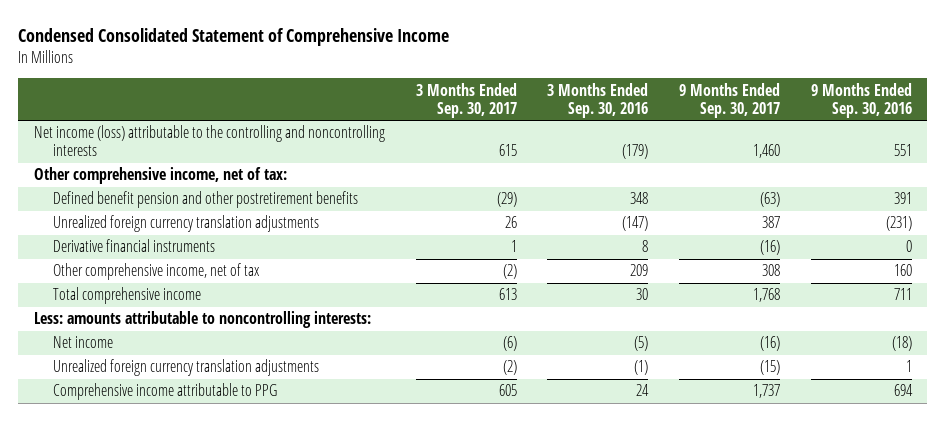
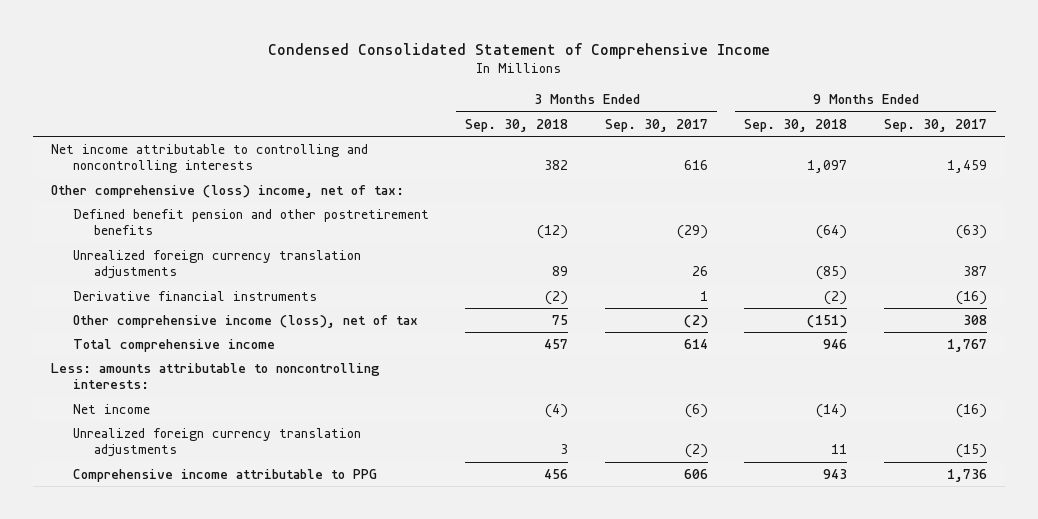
- | 3 Months Ended Sep. 30, 2017 | 3 Months Ended Sep. 30, 2016 | 9 Months Ended Sep. 30, 2017 | 9 Months Ended Sep. 30, 2016
+ | 3 Months Ended Sep. 30, 2018 | 3 Months Ended Sep. 30, 2017 | 9 Months Ended Sep. 30, 2018 | 9 Months Ended Sep. 30, 2017
- Net income (loss) attributable to the controlling and noncontrolling interests | 615 | (179) | 1,460 | 551
- Other comprehensive income, net of tax:
+ Net income attributable to controlling and noncontrolling interests | 382 | 616 | 1,097 | 1,459
+ Other comprehensive (loss) income, net of tax:
- Other comprehensive income, net of tax | (2) | 209 | 308 | 160
- Total comprehensive income | 613 | 30 | 1,768 | 711
+ Other comprehensive income (loss), net of tax | 75 | (2) | (151) | 308
+ Total comprehensive income | 457 | 614 | 946 | 1,767
- Comprehensive income attributable to PPG | 605 | 24 | 1,737 | 694
+ Comprehensive income attributable to PPG | 456 | 606 | 943 | 1,736

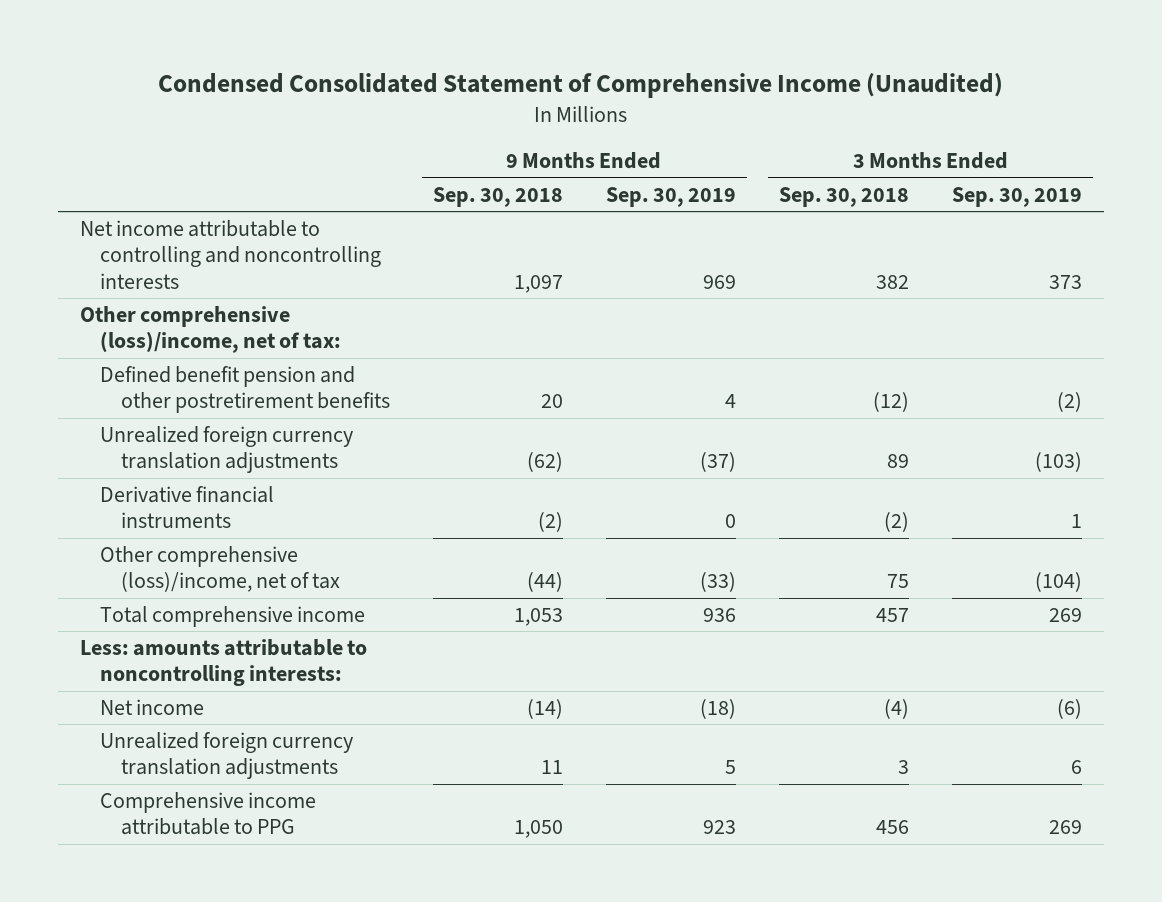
- Condensed Consolidated Statement of Comprehensive Income
+ Condensed Consolidated Statement of Comprehensive Income (Unaudited)
- | 3 Months Ended Sep. 30, 2018 | 3 Months Ended Sep. 30, 2017 | 9 Months Ended Sep. 30, 2018 | 9 Months Ended Sep. 30, 2017
+ | 9 Months Ended Sep. 30, 2018 | 9 Months Ended Sep. 30, 2019 | 3 Months Ended Sep. 30, 2018 | 3 Months Ended Sep. 30, 2019
- Other comprehensive (loss) income, net of tax:
- Defined benefit pension and other postretirement benefits | (12) | (29) | (64) | (63)
- Unrealized foreign currency translation adjustments | 89 | 26 | (85) | 387
+ Other comprehensive (loss)/income, net of tax:
+ Defined benefit pension and other postretirement benefits | 20 | 4 | (12) | (2)
+ Unrealized foreign currency translation adjustments | (62) | (37) | 89 | (103)
- Other comprehensive income (loss), net of tax | 75 | (2) | (151) | 308
- Total comprehensive income | 457 | 614 | 946 | 1,767
+ Other comprehensive (loss)/income, net of tax | (44) | (33) | 75 | (104)
+ Total comprehensive income | 1,053 | 936 | 457 | 269
- Comprehensive income attributable to PPG | 456 | 606 | 943 | 1,736
+ Comprehensive income attributable to PPG | 1,050 | 923 | 456 | 269

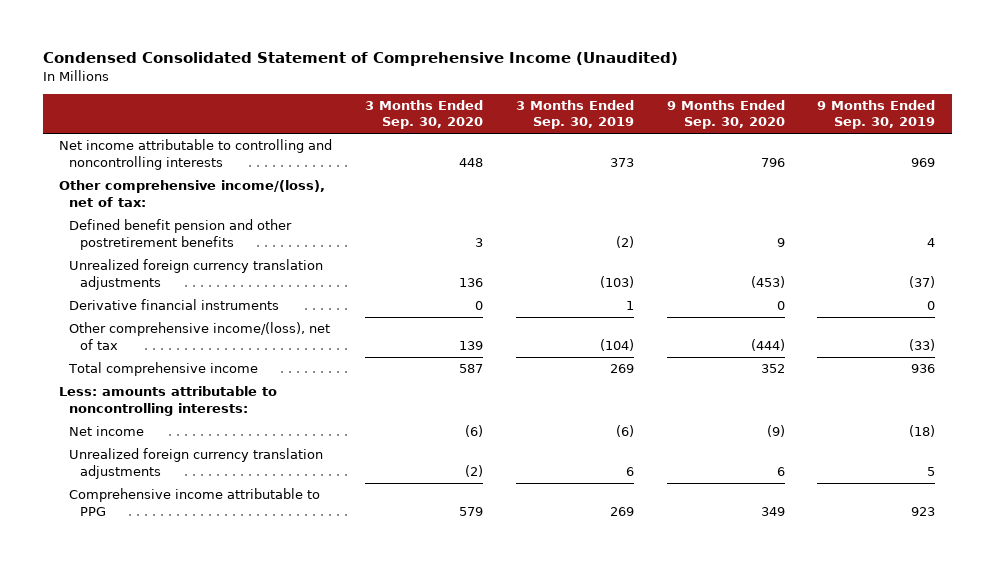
- | 9 Months Ended Sep. 30, 2018 | 9 Months Ended Sep. 30, 2019 | 3 Months Ended Sep. 30, 2018 | 3 Months Ended Sep. 30, 2019
+ | 3 Months Ended Sep. 30, 2020 | 3 Months Ended Sep. 30, 2019 | 9 Months Ended Sep. 30, 2020 | 9 Months Ended Sep. 30, 2019
- Other comprehensive (loss)/income, net of tax:
+ Other comprehensive income/(loss), net of tax:
- Other comprehensive (loss)/income, net of tax | (44) | (33) | 75 | (104)
+ Other comprehensive income/(loss), net of tax | 139 | (104) | (444) | (33)

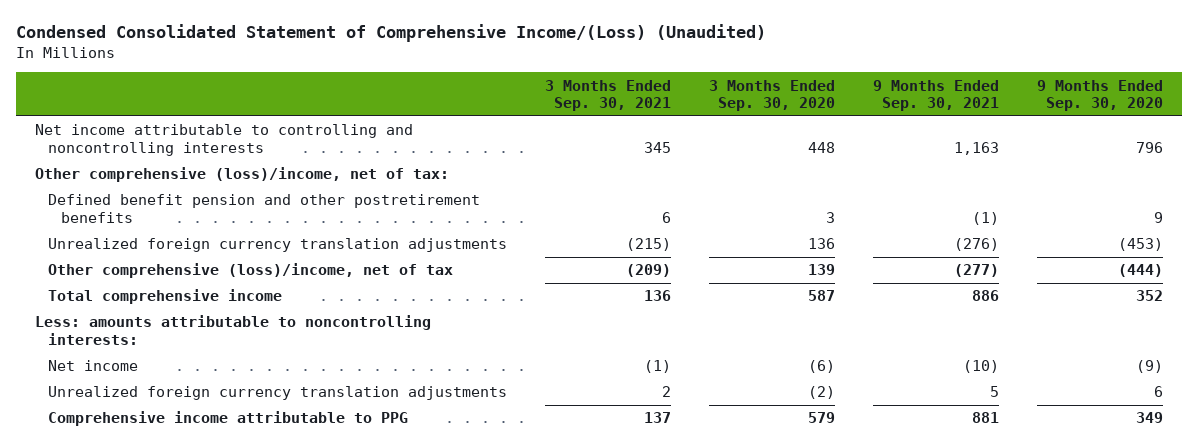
- Condensed Consolidated Statement of Comprehensive Income (Unaudited)
+ Condensed Consolidated Statement of Comprehensive Income/(Loss) (Unaudited)
- | 3 Months Ended Sep. 30, 2020 | 3 Months Ended Sep. 30, 2019 | 9 Months Ended Sep. 30, 2020 | 9 Months Ended Sep. 30, 2019
+ | 3 Months Ended Sep. 30, 2021 | 3 Months Ended Sep. 30, 2020 | 9 Months Ended Sep. 30, 2021 | 9 Months Ended Sep. 30, 2020
- Other comprehensive income/(loss), net of tax:
+ Other comprehensive (loss)/income, net of tax:
- Derivative financial instruments | 0 | 1 | 0 | 0
- Other comprehensive income/(loss), net of tax | 139 | (104) | (444) | (33)
+ Other comprehensive (loss)/income, net of tax | (209) | 139 | (277) | (444)

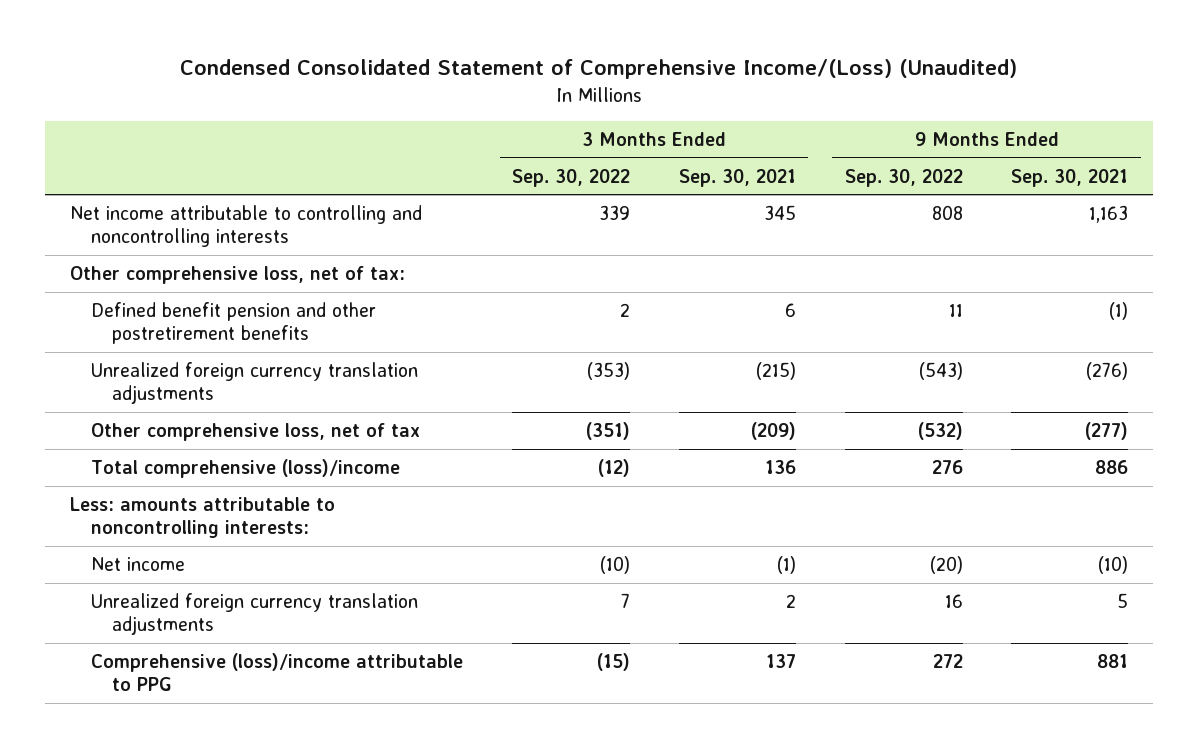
- | 3 Months Ended Sep. 30, 2021 | 3 Months Ended Sep. 30, 2020 | 9 Months Ended Sep. 30, 2021 | 9 Months Ended Sep. 30, 2020
+ | 3 Months Ended Sep. 30, 2022 | 3 Months Ended Sep. 30, 2021 | 9 Months Ended Sep. 30, 2022 | 9 Months Ended Sep. 30, 2021
- Other comprehensive (loss)/income, net of tax:
+ Other comprehensive loss, net of tax:
- Other comprehensive (loss)/income, net of tax | (209) | 139 | (277) | (444)
- Total comprehensive income | 136 | 587 | 886 | 352
+ Other comprehensive loss, net of tax | (351) | (209) | (532) | (277)
+ Total comprehensive (loss)/income | (12) | 136 | 276 | 886
- Comprehensive income attributable to PPG | 137 | 579 | 881 | 349
+ Comprehensive (loss)/income attributable to PPG | (15) | 137 | 272 | 881

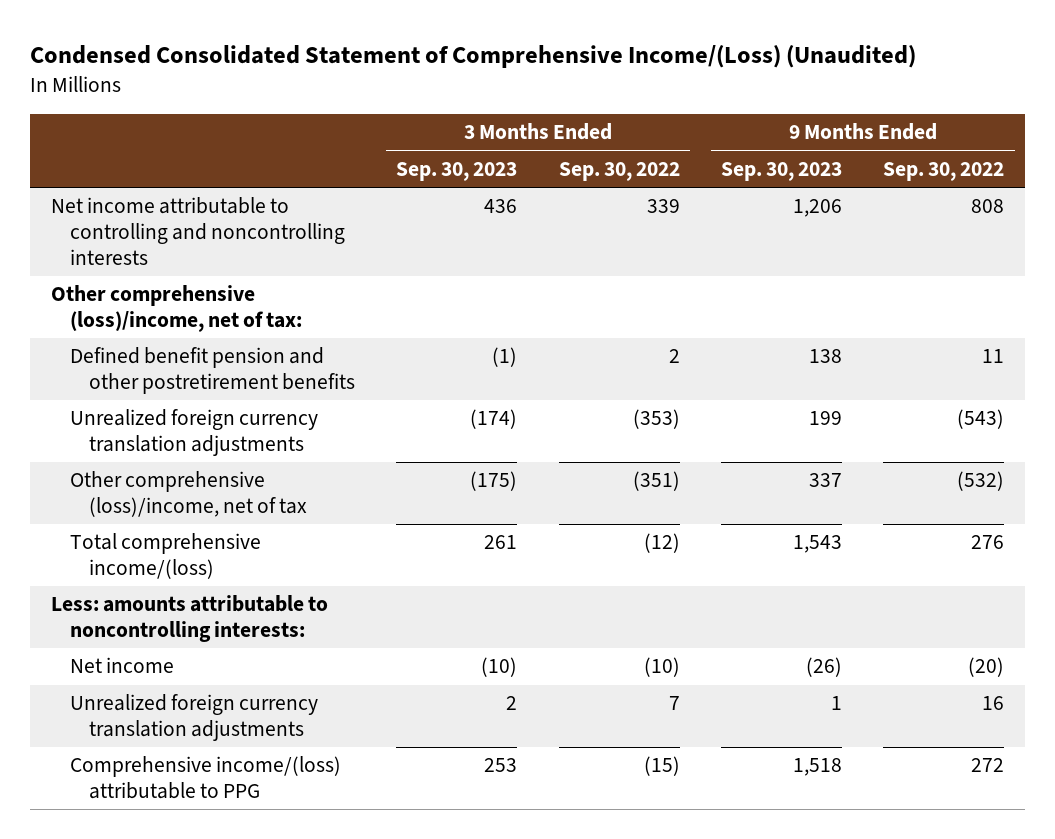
- | 3 Months Ended Sep. 30, 2022 | 3 Months Ended Sep. 30, 2021 | 9 Months Ended Sep. 30, 2022 | 9 Months Ended Sep. 30, 2021
+ | 3 Months Ended Sep. 30, 2023 | 3 Months Ended Sep. 30, 2022 | 9 Months Ended Sep. 30, 2023 | 9 Months Ended Sep. 30, 2022
- Other comprehensive loss, net of tax:
+ Other comprehensive (loss)/income, net of tax:
- Other comprehensive loss, net of tax | (351) | (209) | (532) | (277)
- Total comprehensive (loss)/income | (12) | 136 | 276 | 886
+ Other comprehensive (loss)/income, net of tax | (175) | (351) | 337 | (532)
+ Total comprehensive income/(loss) | 261 | (12) | 1,543 | 276
- Comprehensive (loss)/income attributable to PPG | (15) | 137 | 272 | 881
+ Comprehensive income/(loss) attributable to PPG | 253 | (15) | 1,518 | 272

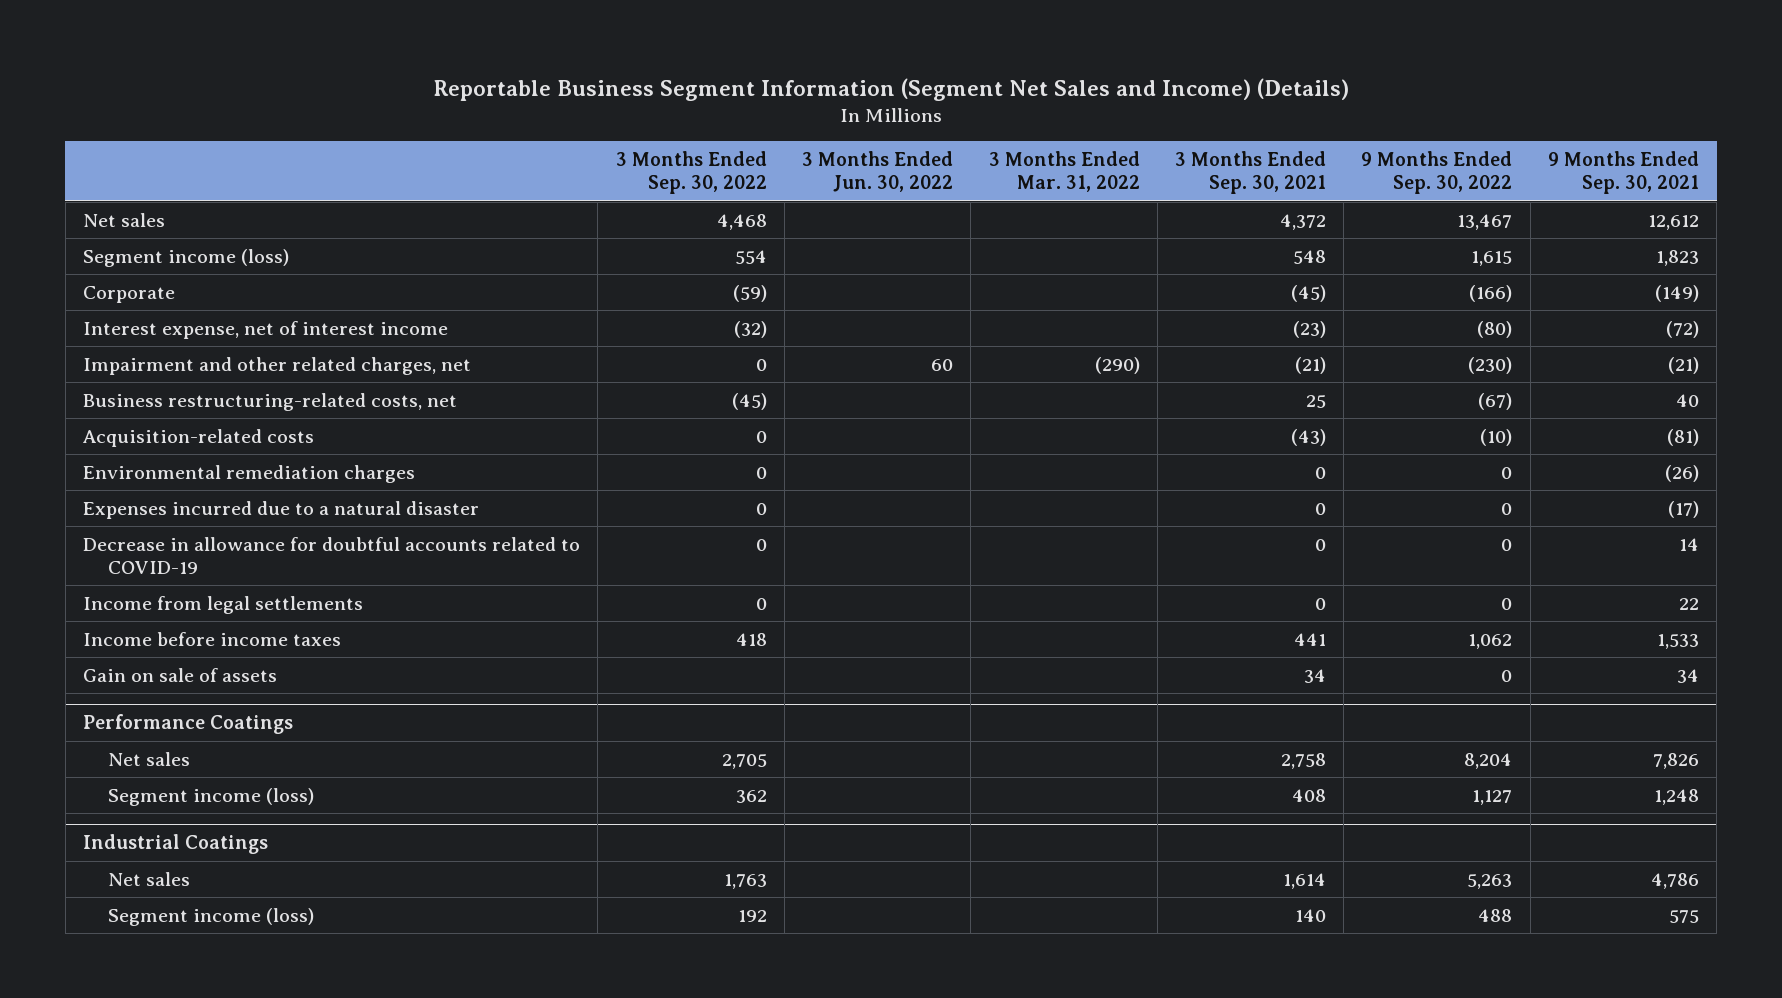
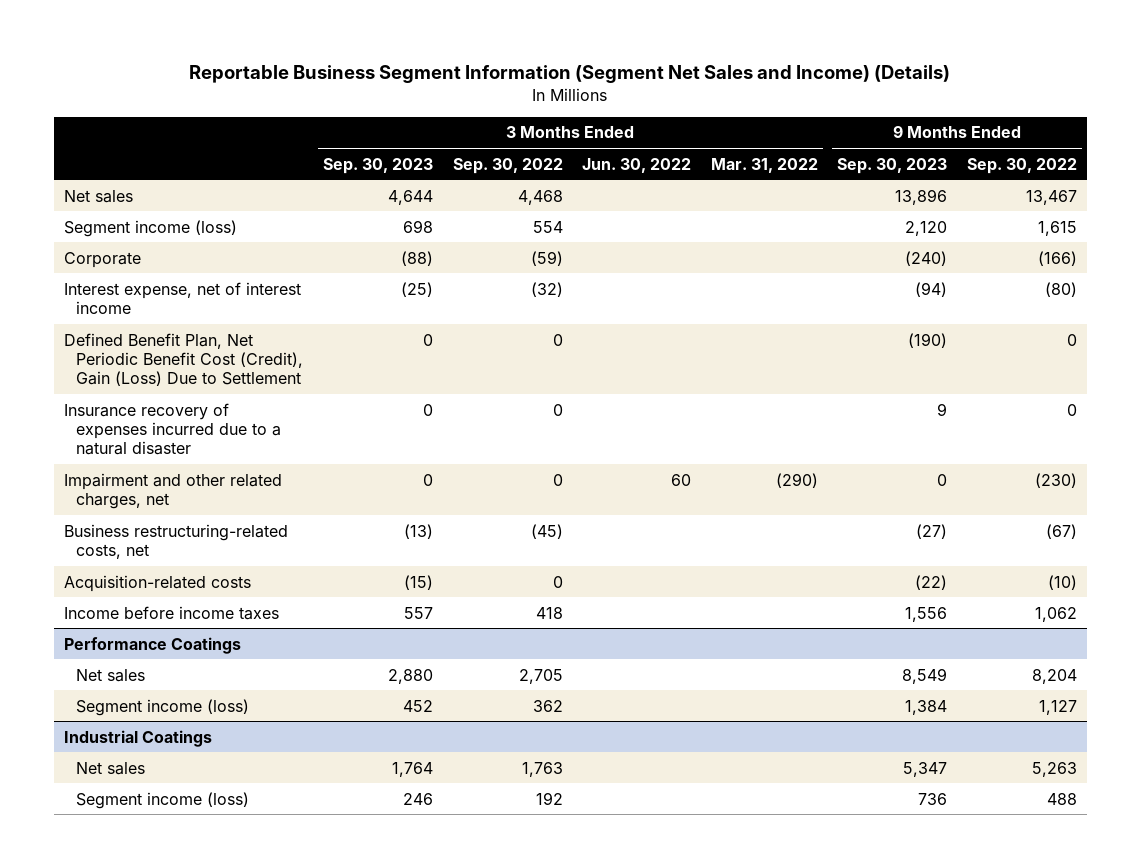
- | 3 Months Ended Sep. 30, 2022 | 3 Months Ended Jun. 30, 2022 | 3 Months Ended Mar. 31, 2022 | 3 Months Ended Sep. 30, 2021 | 9 Months Ended Sep. 30, 2022 | 9 Months Ended Sep. 30, 2021
+ | 3 Months Ended Sep. 30, 2023 | 3 Months Ended Sep. 30, 2022 | 3 Months Ended Jun. 30, 2022 | 3 Months Ended Mar. 31, 2022 | 9 Months Ended Sep. 30, 2023 | 9 Months Ended Sep. 30, 2022
+ Defined Benefit Plan, Net Periodic Benefit Cost (Credit), Gain (Loss) Due to Settlement | 0 | 0 | | | (190) | 0
+ Insurance recovery of expenses incurred due to a natural disaster | 0 | 0 | | | 9 | 0
- Environmental remediation charges | 0 | | | 0 | 0 | (26)
- Expenses incurred due to a natural disaster | 0 | | | 0 | 0 | (17)
- Decrease in allowance for doubtful accounts related to COVID-19 | 0 | | | 0 | 0 | 14
- Income from legal settlements | 0 | | | 0 | 0 | 22
- Gain on sale of assets | | | | 34 | 0 | 34

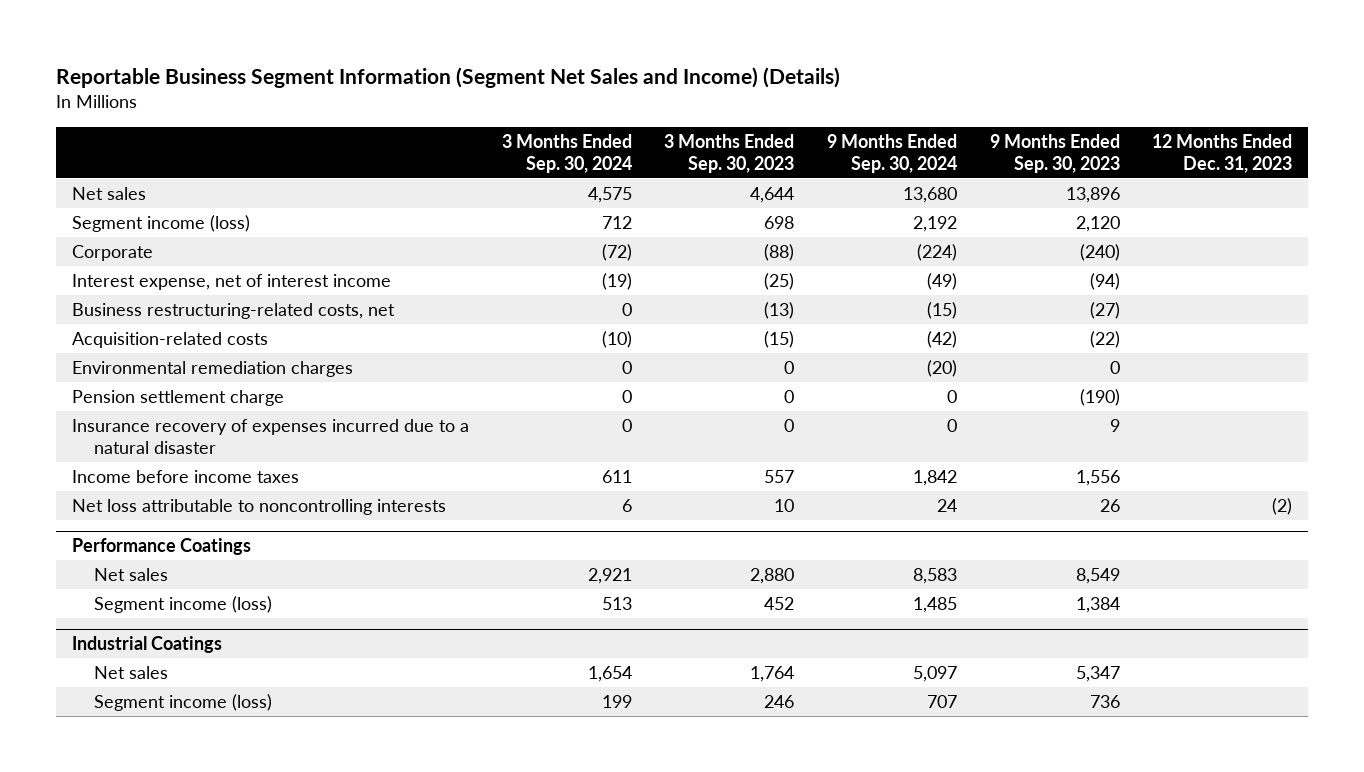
- | 3 Months Ended Sep. 30, 2023 | 3 Months Ended Sep. 30, 2022 | 3 Months Ended Jun. 30, 2022 | 3 Months Ended Mar. 31, 2022 | 9 Months Ended Sep. 30, 2023 | 9 Months Ended Sep. 30, 2022
+ | 3 Months Ended Sep. 30, 2024 | 3 Months Ended Sep. 30, 2023 | 9 Months Ended Sep. 30, 2024 | 9 Months Ended Sep. 30, 2023 | 12 Months Ended Dec. 31, 2023
- Defined Benefit Plan, Net Periodic Benefit Cost (Credit), Gain (Loss) Due to Settlement | 0 | 0 | | | (190) | 0
- Impairment and other related charges, net | 0 | 0 | 60 | (290) | 0 | (230)
+ Environmental remediation charges | 0 | 0 | (20) | 0 |
+ Pension settlement charge | 0 | 0 | 0 | (190) |
moved down: Insurance recovery of expenses incurred due to a natural disaster | 0 | 0 | 0 | 9 |
+ Net loss attributable to noncontrolling interests | 6 | 10 | 24 | 26 | (2)

